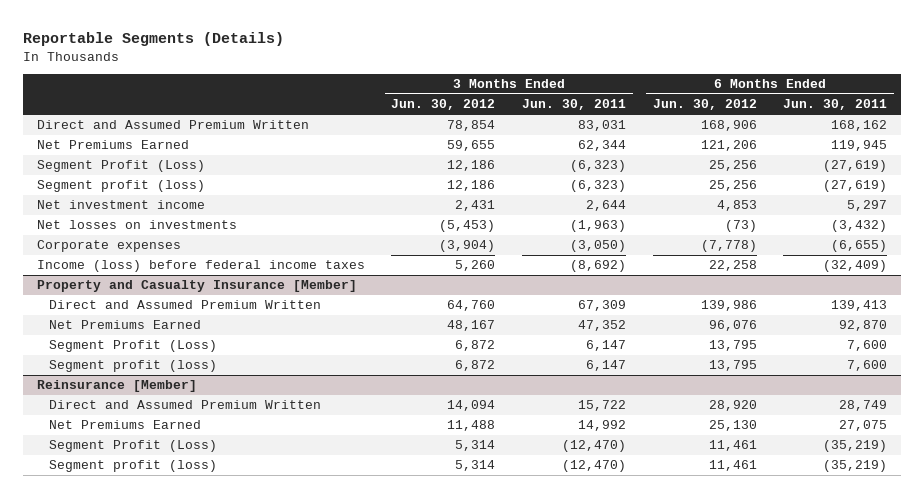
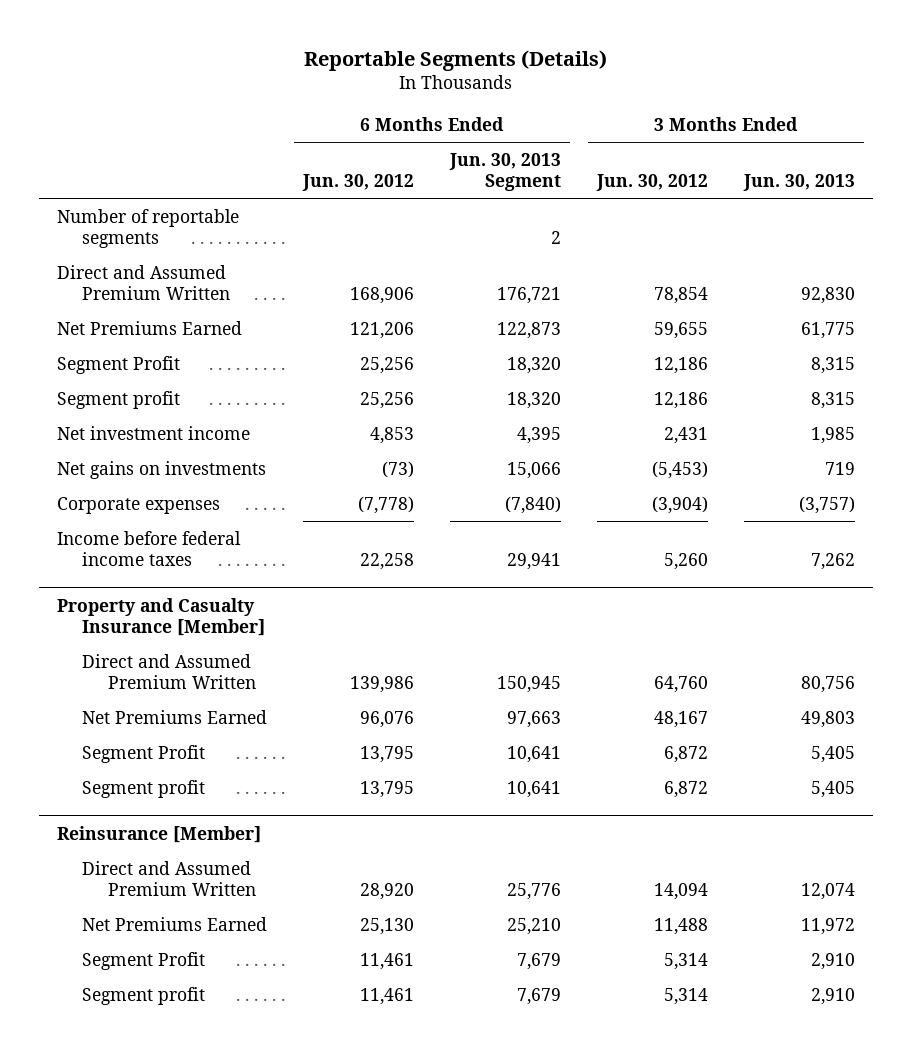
- | 3 Months Ended Jun. 30, 2012 | 3 Months Ended Jun. 30, 2011 | 6 Months Ended Jun. 30, 2012 | 6 Months Ended Jun. 30, 2011
+ | 6 Months Ended Jun. 30, 2012 | 6 Months Ended Jun. 30, 2013 Segment | 3 Months Ended Jun. 30, 2012 | 3 Months Ended Jun. 30, 2013
+ Number of reportable segments | | 2 | |
- Segment Profit (Loss) | 12,186 | (6,323) | 25,256 | (27,619)
- Segment profit (loss) | 12,186 | (6,323) | 25,256 | (27,619)
+ Segment Profit | 25,256 | 18,320 | 12,186 | 8,315
+ Segment profit | 25,256 | 18,320 | 12,186 | 8,315
- Net losses on investments | (5,453) | (1,963) | (73) | (3,432)
+ Net gains on investments | (73) | 15,066 | (5,453) | 719
- Income (loss) before federal income taxes | 5,260 | (8,692) | 22,258 | (32,409)
+ Income before federal income taxes | 22,258 | 29,941 | 5,260 | 7,262
@ Property and Casualty Insurance [Member]
- Segment Profit (Loss) | 6,872 | 6,147 | 13,795 | 7,600
- Segment profit (loss) | 6,872 | 6,147 | 13,795 | 7,600
+ Segment Profit | 13,795 | 10,641 | 6,872 | 5,405
+ Segment profit | 13,795 | 10,641 | 6,872 | 5,405
@ Reinsurance [Member]
- Segment Profit (Loss) | 5,314 | (12,470) | 11,461 | (35,219)
- Segment profit (loss) | 5,314 | (12,470) | 11,461 | (35,219)
+ Segment Profit | 11,461 | 7,679 | 5,314 | 2,910
+ Segment profit | 11,461 | 7,679 | 5,314 | 2,910

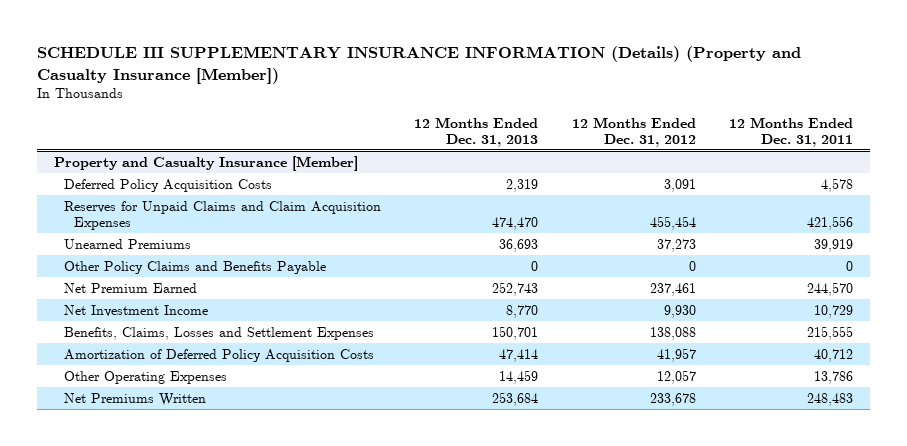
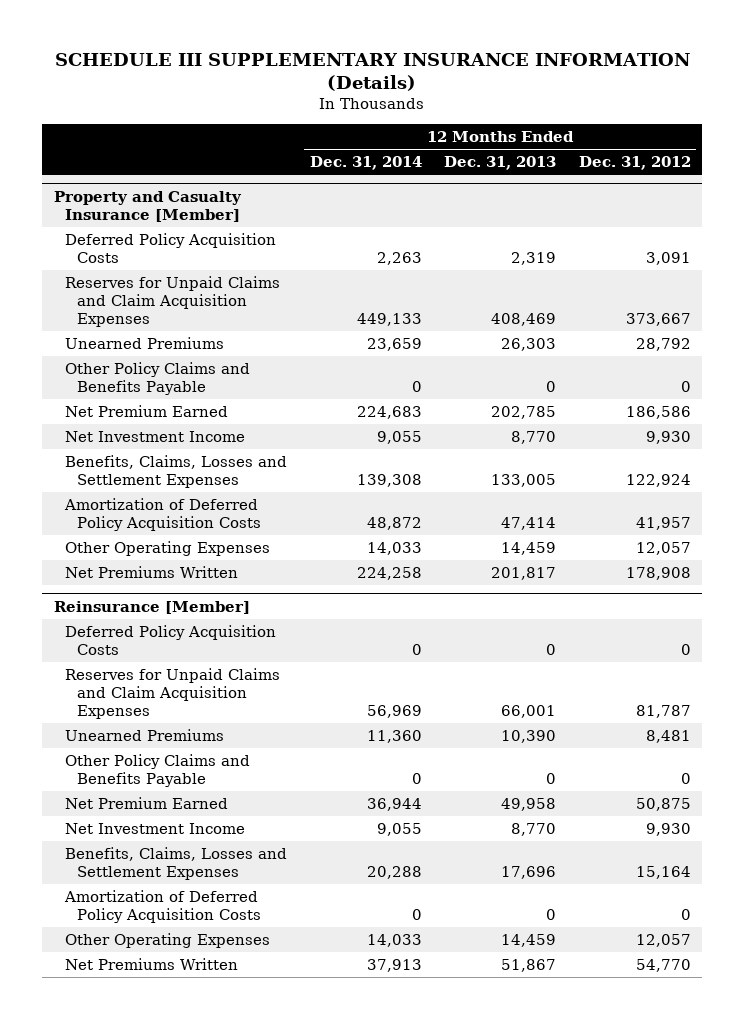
- SCHEDULE III SUPPLEMENTARY INSURANCE INFORMATION (Details) (Property and Casualty Insurance [Member])
+ SCHEDULE III SUPPLEMENTARY INSURANCE INFORMATION (Details)
- | 12 Months Ended Dec. 31, 2013 | 12 Months Ended Dec. 31, 2012 | 12 Months Ended Dec. 31, 2011
+ | 12 Months Ended Dec. 31, 2014 | 12 Months Ended Dec. 31, 2013 | 12 Months Ended Dec. 31, 2012
@ Property and Casualty Insurance [Member]
- Reserves for Unpaid Claims and Claim Acquisition Expenses | 474,470 | 455,454 | 421,556
- Unearned Premiums | 36,693 | 37,273 | 39,919
+ Reserves for Unpaid Claims and Claim Acquisition Expenses | 449,133 | 408,469 | 373,667
+ Unearned Premiums | 23,659 | 26,303 | 28,792
- Net Premium Earned | 252,743 | 237,461 | 244,570
+ Net Premium Earned | 224,683 | 202,785 | 186,586
- Benefits, Claims, Losses and Settlement Expenses | 150,701 | 138,088 | 215,555
+ Benefits, Claims, Losses and Settlement Expenses | 139,308 | 133,005 | 122,924
- Net Premiums Written | 253,684 | 233,678 | 248,483
+ Net Premiums Written | 224,258 | 201,817 | 178,908
+ Reinsurance [Member]
+ Deferred Policy Acquisition Costs | 0 | 0 | 0
+ Reserves for Unpaid Claims and Claim Acquisition Expenses | 56,969 | 66,001 | 81,787
+ Unearned Premiums | 11,360 | 10,390 | 8,481
+ Other Policy Claims and Benefits Payable | 0 | 0 | 0
+ Net Premium Earned | 36,944 | 49,958 | 50,875
+ Net Investment Income | 9,055 | 8,770 | 9,930
+ Benefits, Claims, Losses and Settlement Expenses | 20,288 | 17,696 | 15,164
+ Amortization of Deferred Policy Acquisition Costs | 0 | 0 | 0
+ Other Operating Expenses | 14,033 | 14,459 | 12,057
+ Net Premiums Written | 37,913 | 51,867 | 54,770

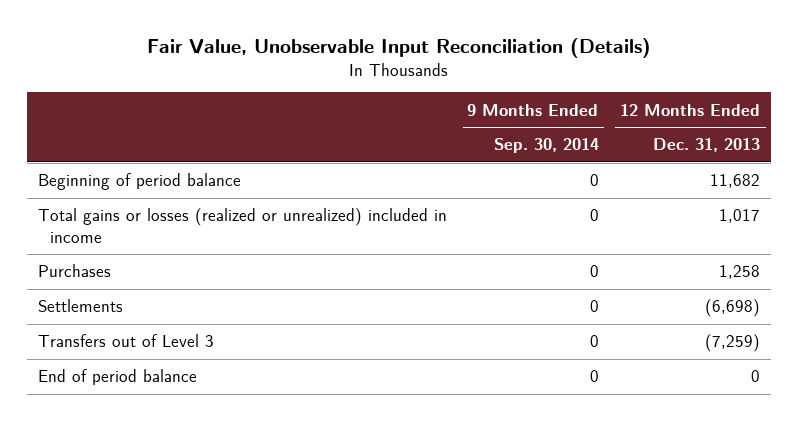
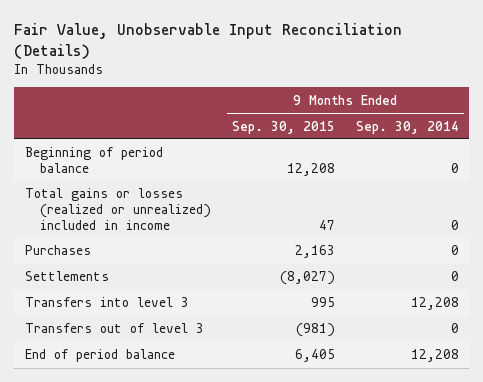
- | 9 Months Ended Sep. 30, 2014 | 12 Months Ended Dec. 31, 2013
+ | 9 Months Ended Sep. 30, 2015 | 9 Months Ended Sep. 30, 2014
- Transfers out of Level 3 | 0 | (7,259)
- End of period balance | 0 | 0
+ Transfers into level 3 | 995 | 12,208
+ Transfers out of level 3 | (981) | 0
+ End of period balance | 6,405 | 12,208

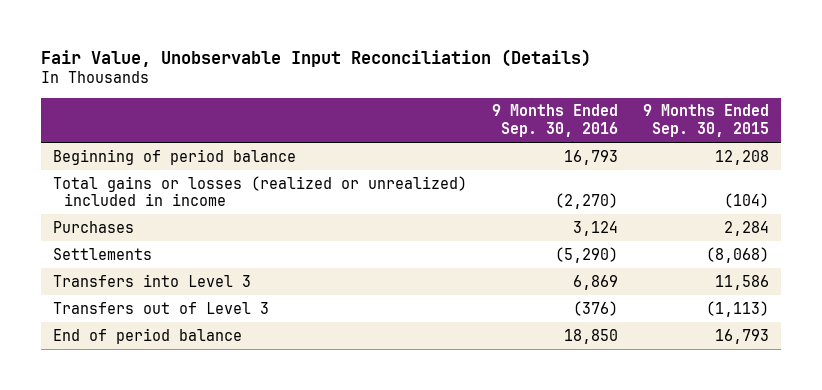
- | 9 Months Ended Sep. 30, 2015 | 9 Months Ended Sep. 30, 2014
+ | 9 Months Ended Sep. 30, 2016 | 9 Months Ended Sep. 30, 2015
- Total gains or losses (realized or unrealized) included in income | 47 | 0
- Purchases | 2,163 | 0
- Settlements | (8,027) | 0
- Transfers into level 3 | 995 | 12,208
- Transfers out of level 3 | (981) | 0
- End of period balance | 6,405 | 12,208
+ Total gains or losses (realized or unrealized) included in income | (2,270) | (104)
+ Purchases | 3,124 | 2,284
+ Settlements | (5,290) | (8,068)
+ Transfers into Level 3 | 6,869 | 11,586
+ Transfers out of Level 3 | (376) | (1,113)
+ End of period balance | 18,850 | 16,793

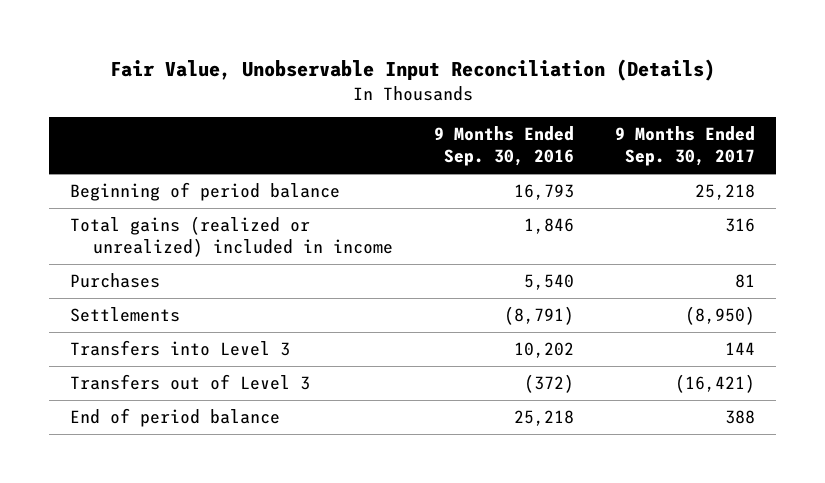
- | 9 Months Ended Sep. 30, 2016 | 9 Months Ended Sep. 30, 2015
+ | 9 Months Ended Sep. 30, 2016 | 9 Months Ended Sep. 30, 2017
- Total gains or losses (realized or unrealized) included in income | (2,270) | (104)
- Purchases | 3,124 | 2,284
- Settlements | (5,290) | (8,068)
- Transfers into Level 3 | 6,869 | 11,586
- Transfers out of Level 3 | (376) | (1,113)
- End of period balance | 18,850 | 16,793
+ Total gains (realized or unrealized) included in income | 1,846 | 316
+ Purchases | 5,540 | 81
+ Settlements | (8,791) | (8,950)
+ Transfers into Level 3 | 10,202 | 144
+ Transfers out of Level 3 | (372) | (16,421)
+ End of period balance | 25,218 | 388

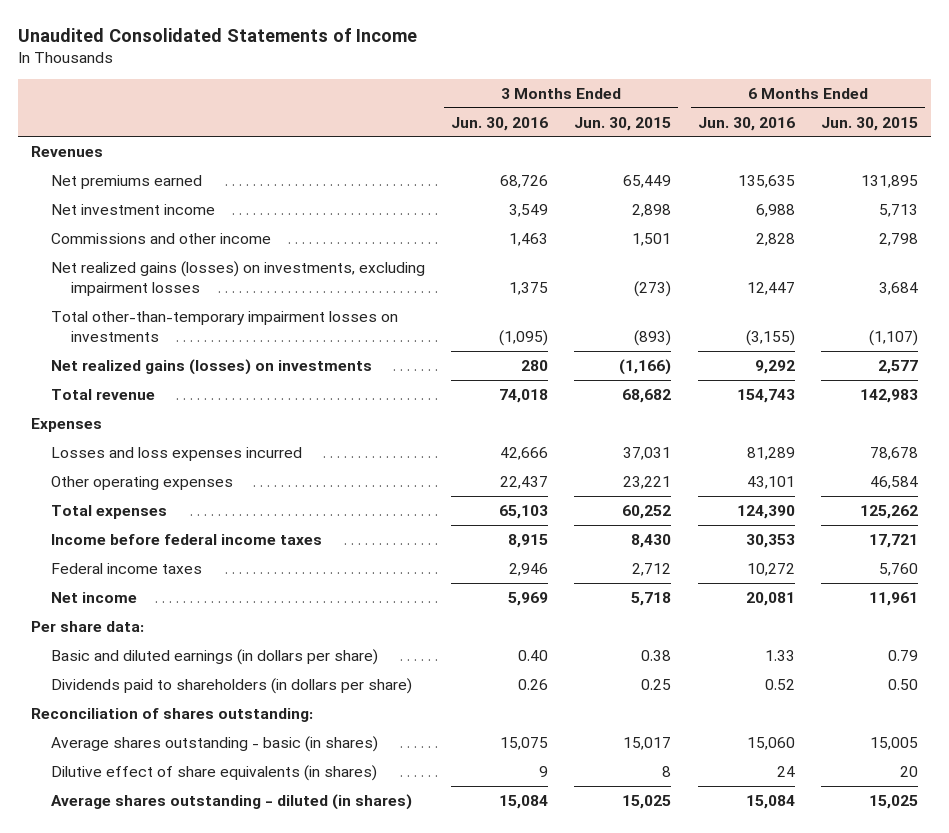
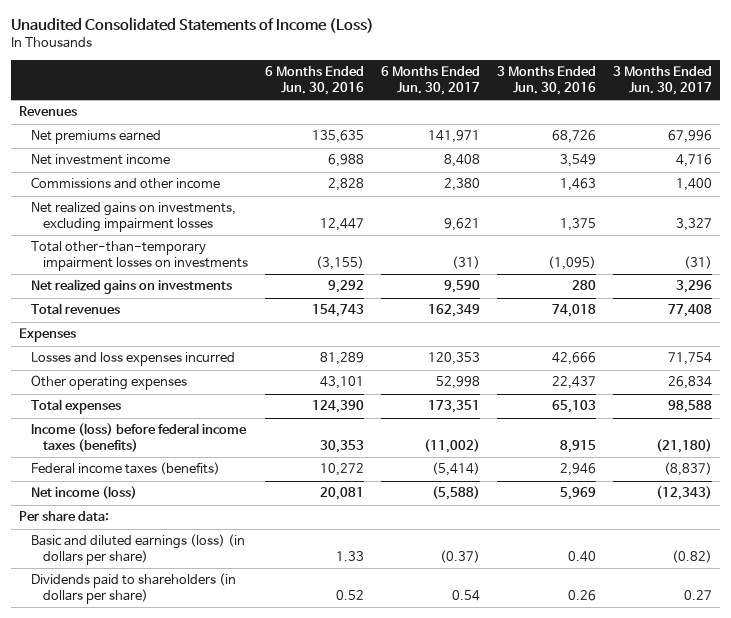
- Unaudited Consolidated Statements of Income
+ Unaudited Consolidated Statements of Income (Loss)
- | 3 Months Ended Jun. 30, 2016 | 3 Months Ended Jun. 30, 2015 | 6 Months Ended Jun. 30, 2016 | 6 Months Ended Jun. 30, 2015
+ | 6 Months Ended Jun. 30, 2016 | 6 Months Ended Jun. 30, 2017 | 3 Months Ended Jun. 30, 2016 | 3 Months Ended Jun. 30, 2017
- Net realized gains (losses) on investments, excluding impairment losses | 1,375 | (273) | 12,447 | 3,684
+ Net realized gains on investments, excluding impairment losses | 12,447 | 9,621 | 1,375 | 3,327
- Net realized gains (losses) on investments | 280 | (1,166) | 9,292 | 2,577
- Total revenue | 74,018 | 68,682 | 154,743 | 142,983
+ Net realized gains on investments | 9,292 | 9,590 | 280 | 3,296
+ Total revenues | 154,743 | 162,349 | 74,018 | 77,408
- Income before federal income taxes | 8,915 | 8,430 | 30,353 | 17,721
- Federal income taxes | 2,946 | 2,712 | 10,272 | 5,760
- Net income | 5,969 | 5,718 | 20,081 | 11,961
+ Income (loss) before federal income taxes (benefits) | 30,353 | (11,002) | 8,915 | (21,180)
+ Federal income taxes (benefits) | 10,272 | (5,414) | 2,946 | (8,837)
+ Net income (loss) | 20,081 | (5,588) | 5,969 | (12,343)
- Basic and diluted earnings (in dollars per share) | 0.40 | 0.38 | 1.33 | 0.79
+ Basic and diluted earnings (loss) (in dollars per share) | 1.33 | (0.37) | 0.40 | (0.82)
- Reconciliation of shares outstanding:
- Average shares outstanding - basic (in shares) | 15,075 | 15,017 | 15,060 | 15,005
- Dilutive effect of share equivalents (in shares) | 9 | 8 | 24 | 20
- Average shares outstanding - diluted (in shares) | 15,084 | 15,025 | 15,084 | 15,025

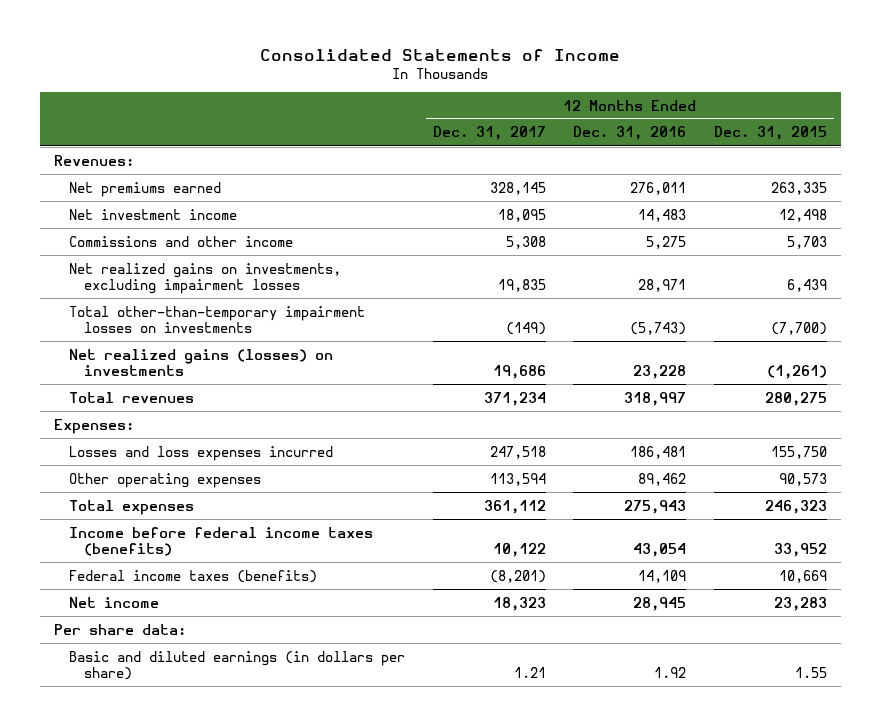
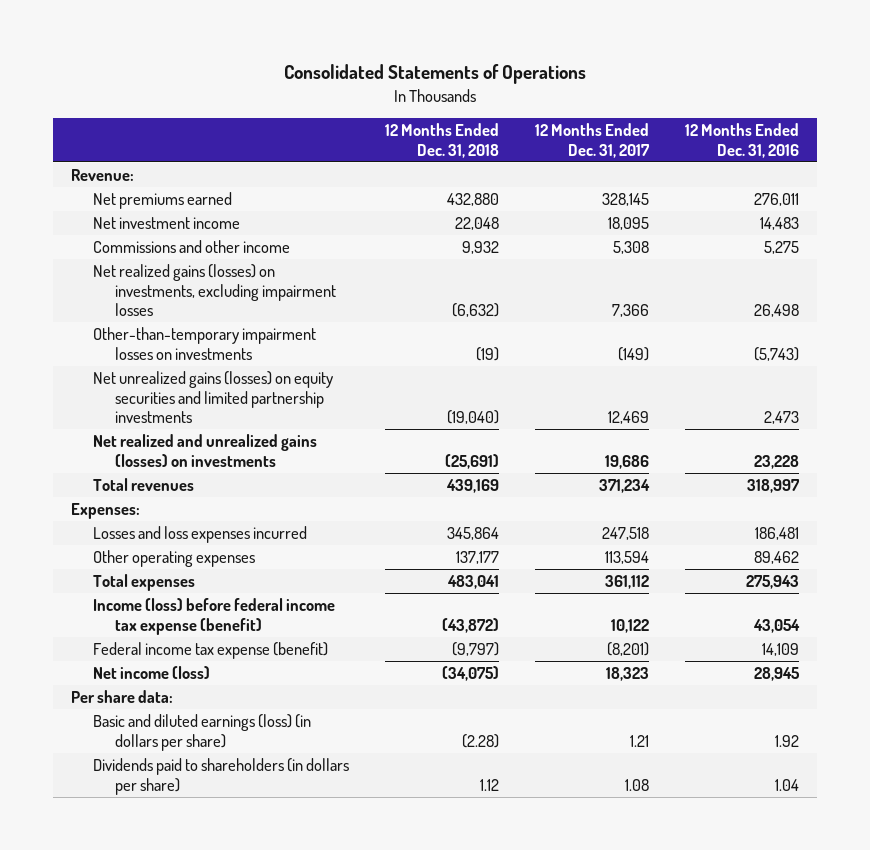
- Consolidated Statements of Income
+ Consolidated Statements of Operations
- | 12 Months Ended Dec. 31, 2017 | 12 Months Ended Dec. 31, 2016 | 12 Months Ended Dec. 31, 2015
+ | 12 Months Ended Dec. 31, 2018 | 12 Months Ended Dec. 31, 2017 | 12 Months Ended Dec. 31, 2016
- Revenues:
+ Revenue:
- Net realized gains on investments, excluding impairment losses | 19,835 | 28,971 | 6,439
- Total other-than-temporary impairment losses on investments | (149) | (5,743) | (7,700)
- Net realized gains (losses) on investments | 19,686 | 23,228 | (1,261)
+ Net realized gains (losses) on investments, excluding impairment losses | (6,632) | 7,366 | 26,498
+ Other-than-temporary impairment losses on investments | (19) | (149) | (5,743)
+ Net unrealized gains (losses) on equity securities and limited partnership investments | (19,040) | 12,469 | 2,473
+ Net realized and unrealized gains (losses) on investments | (25,691) | 19,686 | 23,228
- Income before federal income taxes (benefits) | 10,122 | 43,054 | 33,952
- Federal income taxes (benefits) | (8,201) | 14,109 | 10,669
- Net income | 18,323 | 28,945 | 23,283
+ Income (loss) before federal income tax expense (benefit) | (43,872) | 10,122 | 43,054
+ Federal income tax expense (benefit) | (9,797) | (8,201) | 14,109
+ Net income (loss) | (34,075) | 18,323 | 28,945
- Basic and diluted earnings (in dollars per share) | 1.21 | 1.92 | 1.55
+ Basic and diluted earnings (loss) (in dollars per share) | (2.28) | 1.21 | 1.92
+ Dividends paid to shareholders (in dollars per share) | 1.12 | 1.08 | 1.04

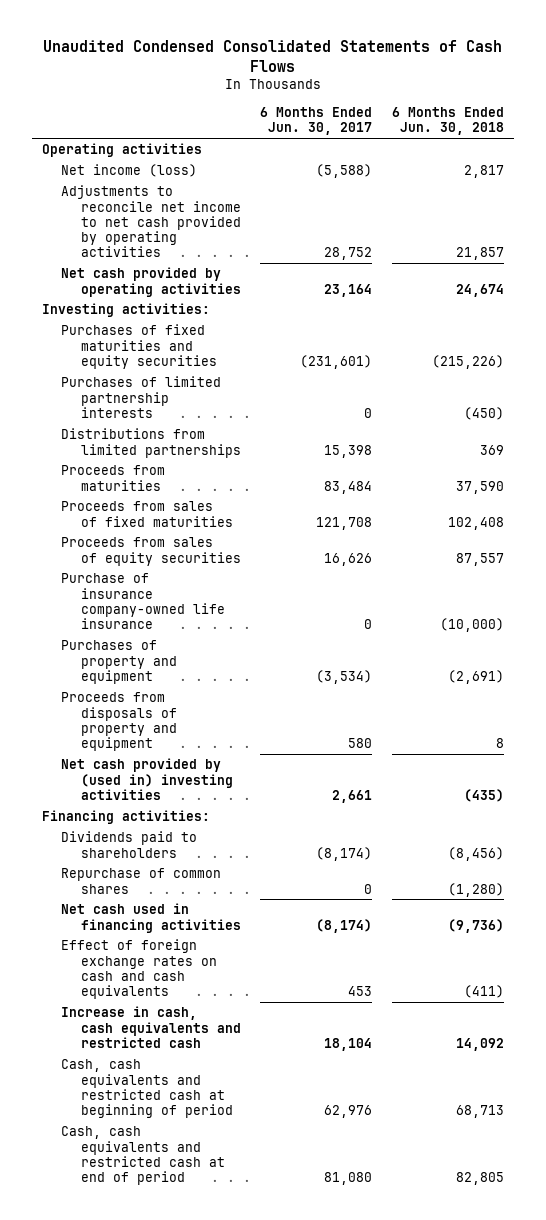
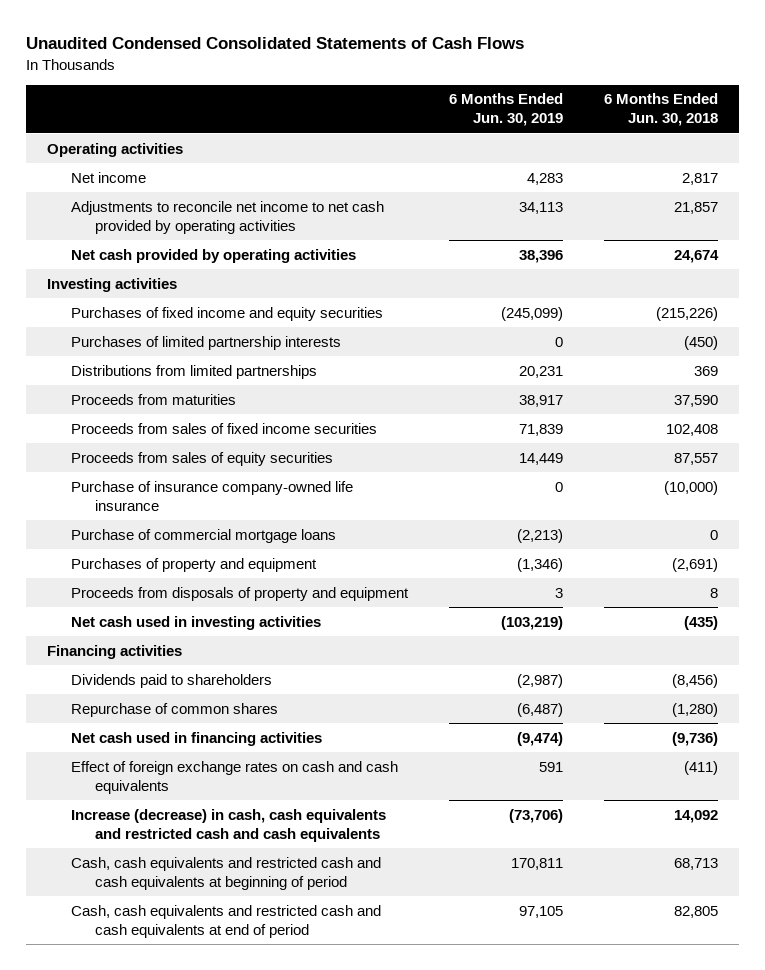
- | 6 Months Ended Jun. 30, 2017 | 6 Months Ended Jun. 30, 2018
+ | 6 Months Ended Jun. 30, 2019 | 6 Months Ended Jun. 30, 2018
- Net income (loss) | (5,588) | 2,817
+ Net income | 4,283 | 2,817
- Investing activities:
- Purchases of fixed maturities and equity securities | (231,601) | (215,226)
+ Investing activities
+ Purchases of fixed income and equity securities | (245,099) | (215,226)
- Proceeds from sales of fixed maturities | 121,708 | 102,408
+ Proceeds from sales of fixed income securities | 71,839 | 102,408
+ Purchase of commercial mortgage loans | (2,213) | 0
- Net cash provided by (used in) investing activities | 2,661 | (435)
- Financing activities:
+ Net cash used in investing activities | (103,219) | (435)
+ Financing activities
- Increase in cash, cash equivalents and restricted cash | 18,104 | 14,092
- Cash, cash equivalents and restricted cash at beginning of period | 62,976 | 68,713
- Cash, cash equivalents and restricted cash at end of period | 81,080 | 82,805
+ Increase (decrease) in cash, cash equivalents and restricted cash and cash equivalents | (73,706) | 14,092
+ Cash, cash equivalents and restricted cash and cash equivalents at beginning of period | 170,811 | 68,713
+ Cash, cash equivalents and restricted cash and cash equivalents at end of period | 97,105 | 82,805

